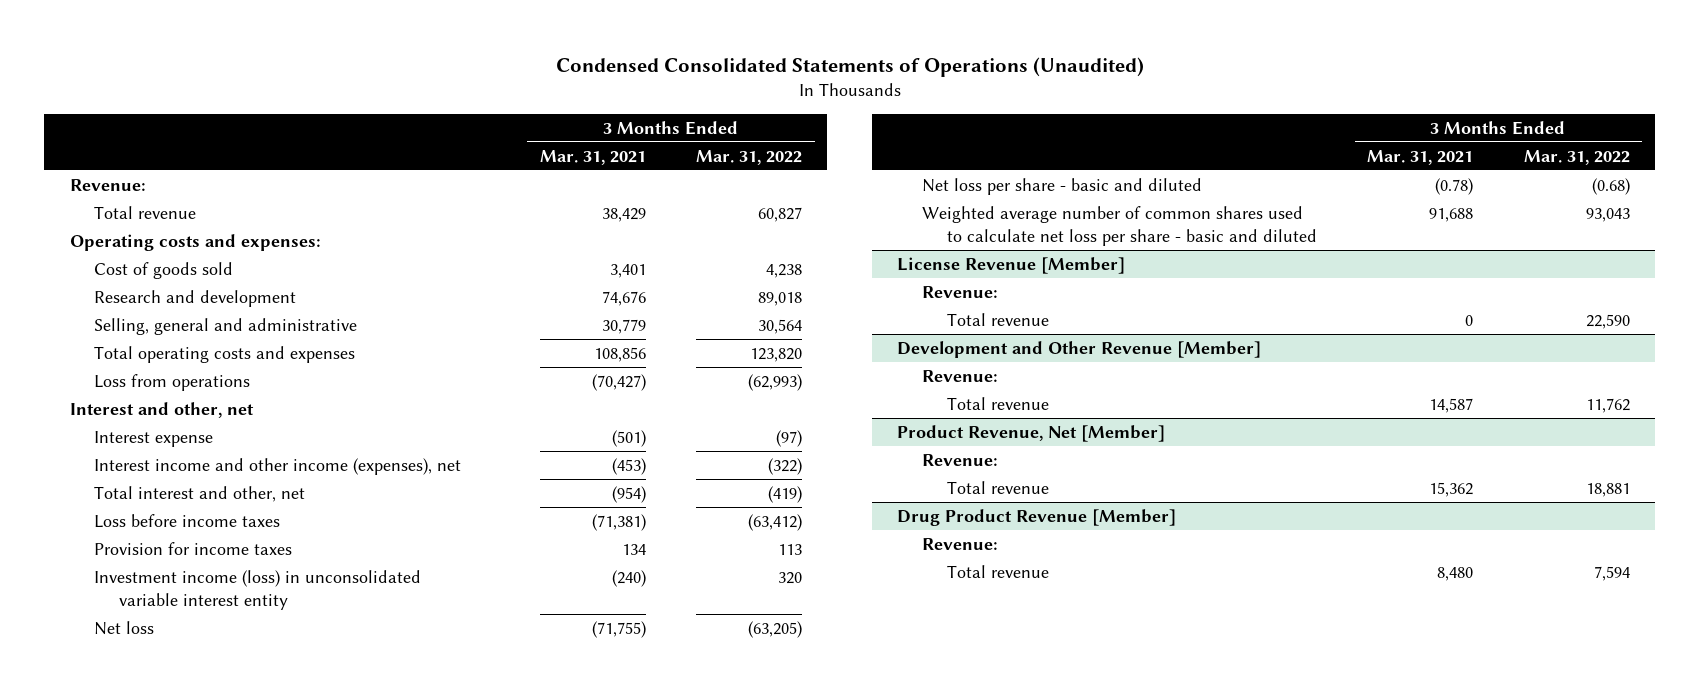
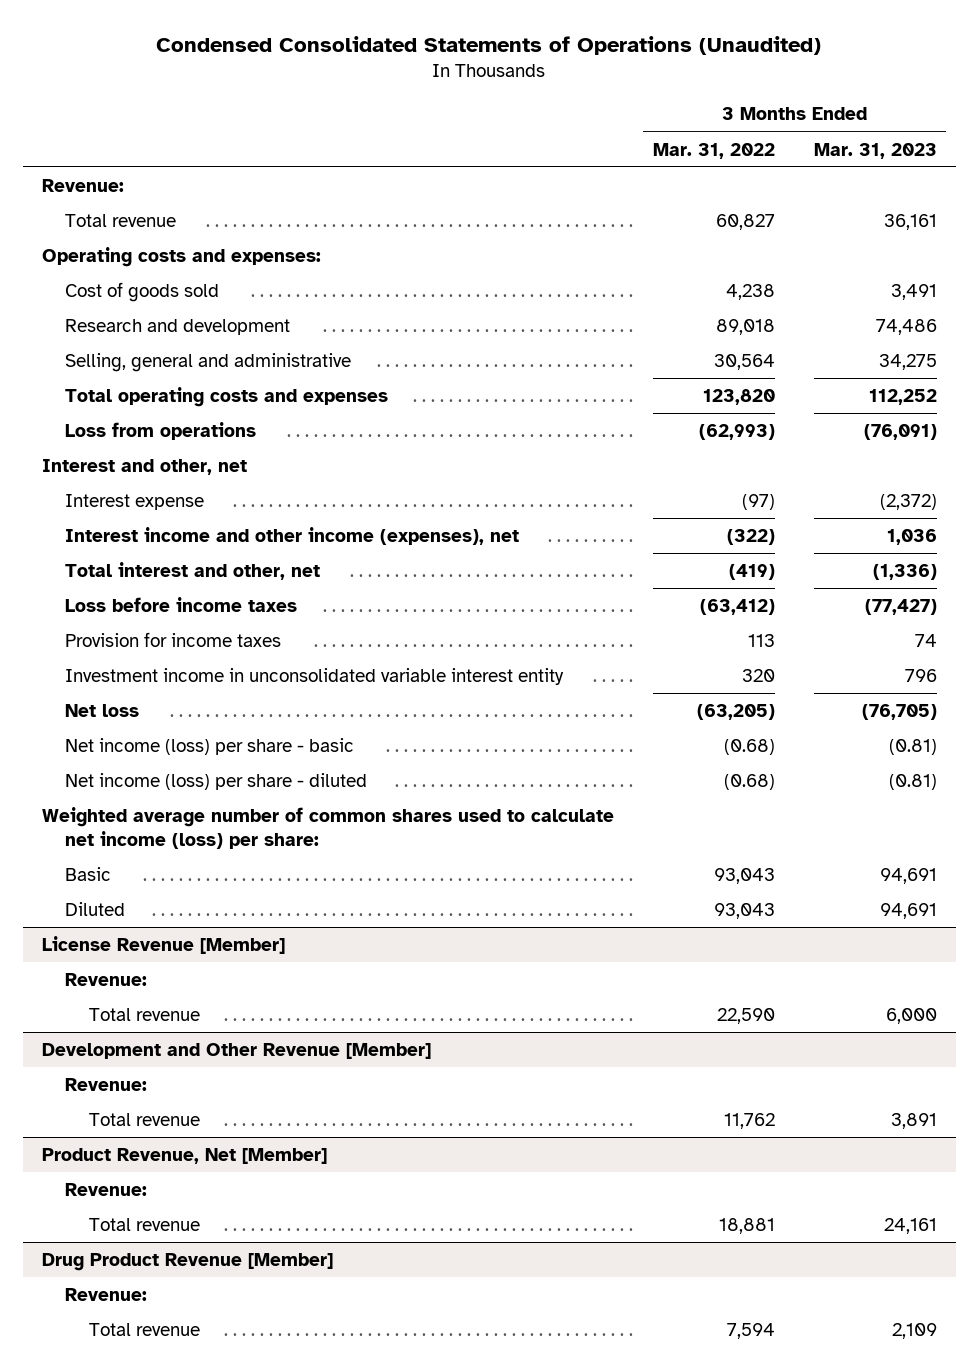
- | 3 Months Ended Mar. 31, 2021 | 3 Months Ended Mar. 31, 2022
+ | 3 Months Ended Mar. 31, 2022 | 3 Months Ended Mar. 31, 2023
- Investment income (loss) in unconsolidated variable interest entity | (240) | 320
+ Investment income in unconsolidated variable interest entity | 320 | 796
- Net loss per share - basic and diluted | (0.78) | (0.68)
- Weighted average number of common shares used to calculate net loss per share - basic and diluted | 91,688 | 93,043
+ Net income (loss) per share - basic | (0.68) | (0.81)
+ Net income (loss) per share - diluted | (0.68) | (0.81)
+ Weighted average number of common shares used to calculate net income (loss) per share:
+ Basic | 93,043 | 94,691
+ Diluted | 93,043 | 94,691

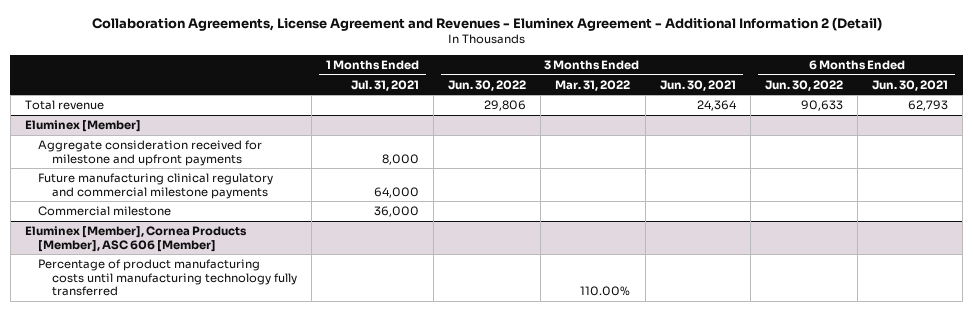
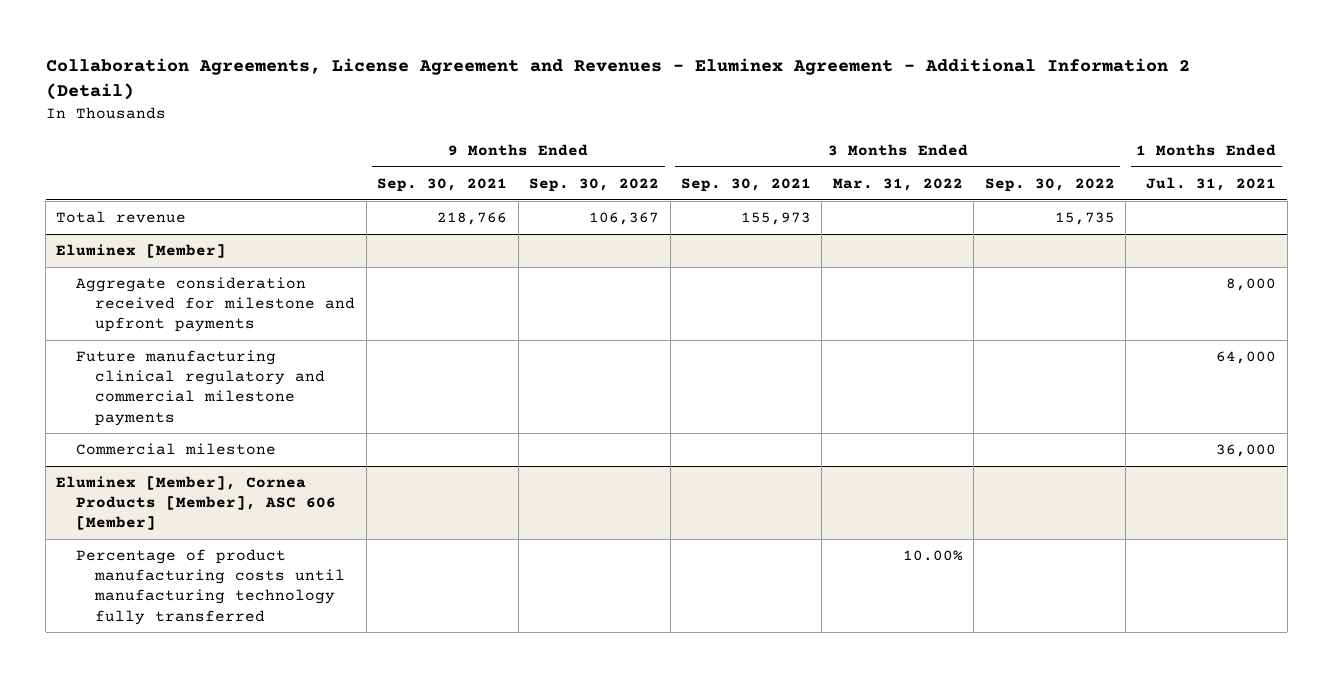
- | 1 Months Ended Jul. 31, 2021 | 3 Months Ended Jun. 30, 2022 | 3 Months Ended Mar. 31, 2022 | 3 Months Ended Jun. 30, 2021 | 6 Months Ended Jun. 30, 2022 | 6 Months Ended Jun. 30, 2021
+ | 9 Months Ended Sep. 30, 2021 | 9 Months Ended Sep. 30, 2022 | 3 Months Ended Sep. 30, 2021 | 3 Months Ended Mar. 31, 2022 | 3 Months Ended Sep. 30, 2022 | 1 Months Ended Jul. 31, 2021
@ Eluminex [Member], Cornea Products [Member], ASC 606 [Member]
- Percentage of product manufacturing costs until manufacturing technology fully transferred | | | 110.00% | | |
+ Percentage of product manufacturing costs until manufacturing technology fully transferred | | | | 10.00% | |

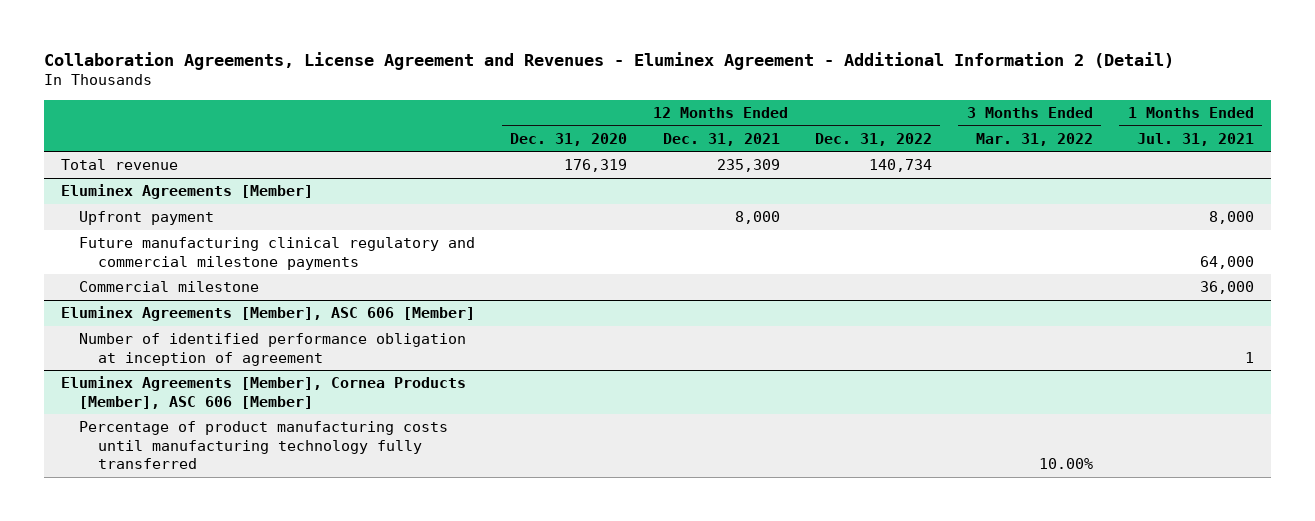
- | 9 Months Ended Sep. 30, 2021 | 9 Months Ended Sep. 30, 2022 | 3 Months Ended Sep. 30, 2021 | 3 Months Ended Mar. 31, 2022 | 3 Months Ended Sep. 30, 2022 | 1 Months Ended Jul. 31, 2021
+ | 12 Months Ended Dec. 31, 2020 | 12 Months Ended Dec. 31, 2021 | 12 Months Ended Dec. 31, 2022 | 3 Months Ended Mar. 31, 2022 | 1 Months Ended Jul. 31, 2021
- Eluminex [Member]
- Aggregate consideration received for milestone and upfront payments | | | | | | 8,000
+ Eluminex Agreements [Member]
+ Upfront payment | | 8,000 | | | 8,000
- Eluminex [Member], Cornea Products [Member], ASC 606 [Member]
+ Eluminex Agreements [Member], ASC 606 [Member]
+ Number of identified performance obligation at inception of agreement | | | | | 1
+ Eluminex Agreements [Member], Cornea Products [Member], ASC 606 [Member]

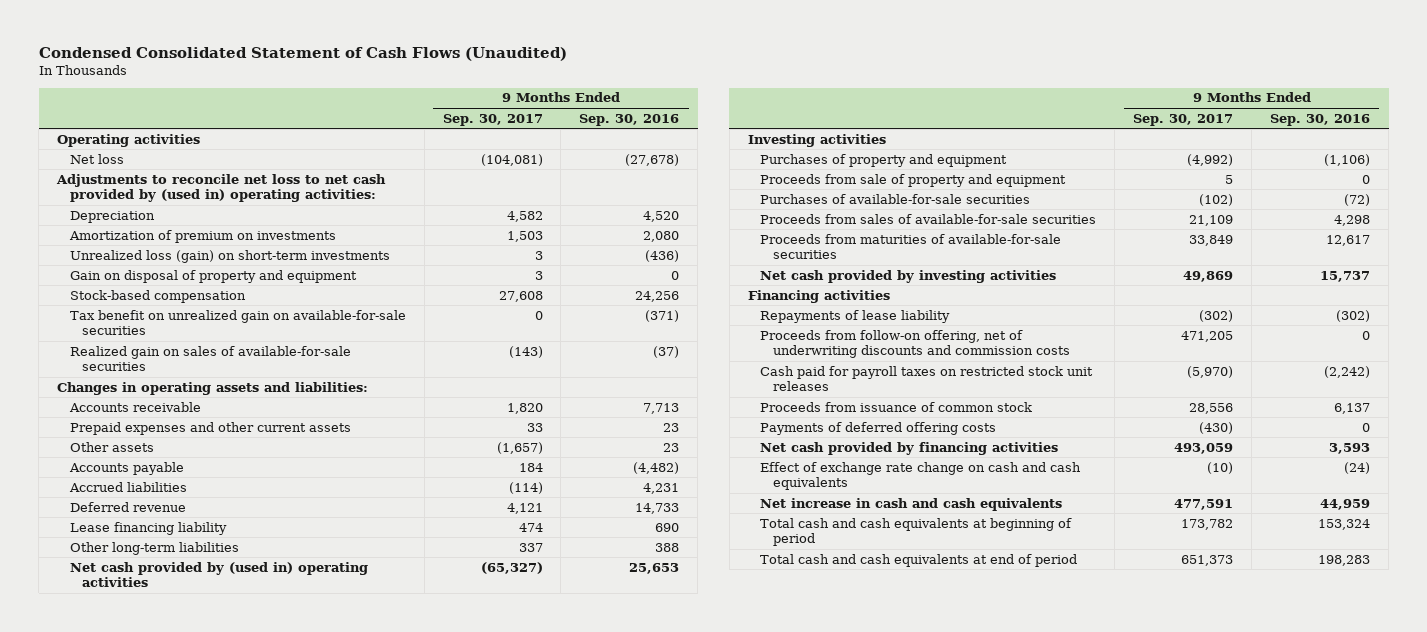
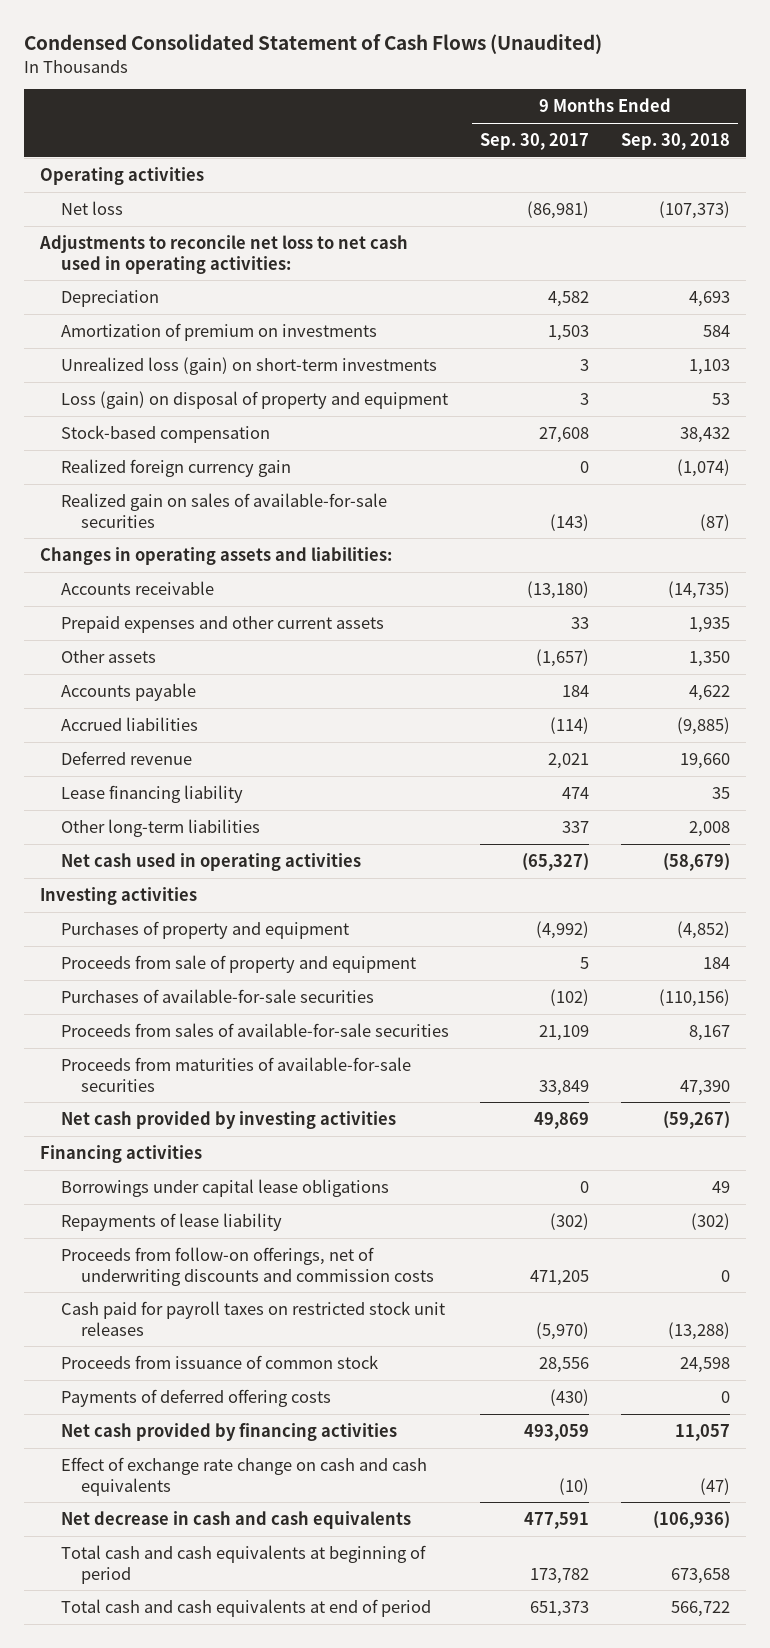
- | 9 Months Ended Sep. 30, 2017 | 9 Months Ended Sep. 30, 2016
+ | 9 Months Ended Sep. 30, 2017 | 9 Months Ended Sep. 30, 2018
- Net loss | (104,081) | (27,678)
- Adjustments to reconcile net loss to net cash provided by (used in) operating activities:
+ Net loss | (86,981) | (107,373)
+ Adjustments to reconcile net loss to net cash used in operating activities:
- Gain on disposal of property and equipment | 3 | 0
+ Loss (gain) on disposal of property and equipment | 3 | 53
- Tax benefit on unrealized gain on available-for-sale securities | 0 | (371)
+ Realized foreign currency gain | 0 | (1,074)
- Accounts receivable | 1,820 | 7,713
+ Accounts receivable | (13,180) | (14,735)
- Deferred revenue | 4,121 | 14,733
+ Deferred revenue | 2,021 | 19,660
- Net cash provided by (used in) operating activities | (65,327) | 25,653
+ Net cash used in operating activities | (65,327) | (58,679)
+ Borrowings under capital lease obligations | 0 | 49
- Proceeds from follow-on offering, net of underwriting discounts and commission costs | 471,205 | 0
+ Proceeds from follow-on offerings, net of underwriting discounts and commission costs | 471,205 | 0
- Net increase in cash and cash equivalents | 477,591 | 44,959
+ Net decrease in cash and cash equivalents | 477,591 | (106,936)

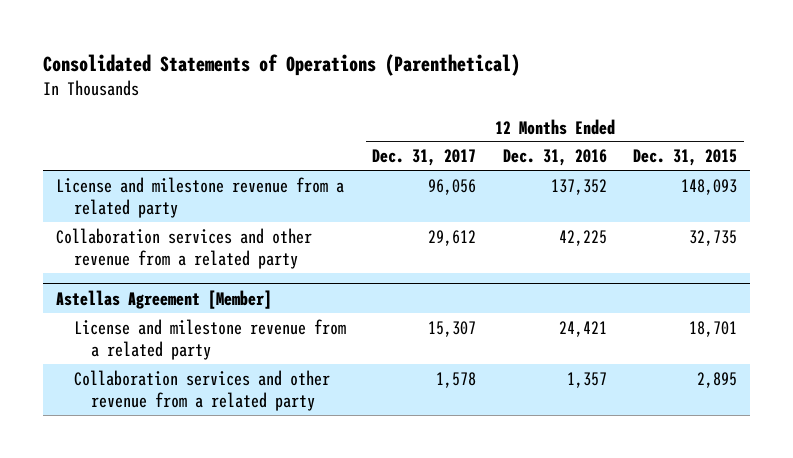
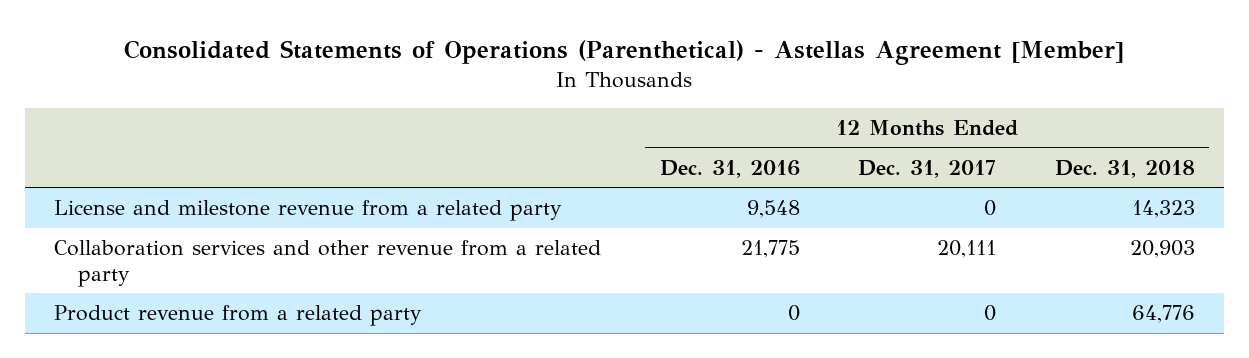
- Consolidated Statements of Operations (Parenthetical)
+ Consolidated Statements of Operations (Parenthetical) - Astellas Agreement [Member]
- | 12 Months Ended Dec. 31, 2017 | 12 Months Ended Dec. 31, 2016 | 12 Months Ended Dec. 31, 2015
+ | 12 Months Ended Dec. 31, 2016 | 12 Months Ended Dec. 31, 2017 | 12 Months Ended Dec. 31, 2018
- License and milestone revenue from a related party | 96,056 | 137,352 | 148,093
- Collaboration services and other revenue from a related party | 29,612 | 42,225 | 32,735
- Astellas Agreement [Member]
- License and milestone revenue from a related party | 15,307 | 24,421 | 18,701
- Collaboration services and other revenue from a related party | 1,578 | 1,357 | 2,895
+ License and milestone revenue from a related party | 9,548 | 0 | 14,323
+ Collaboration services and other revenue from a related party | 21,775 | 20,111 | 20,903
+ Product revenue from a related party | 0 | 0 | 64,776

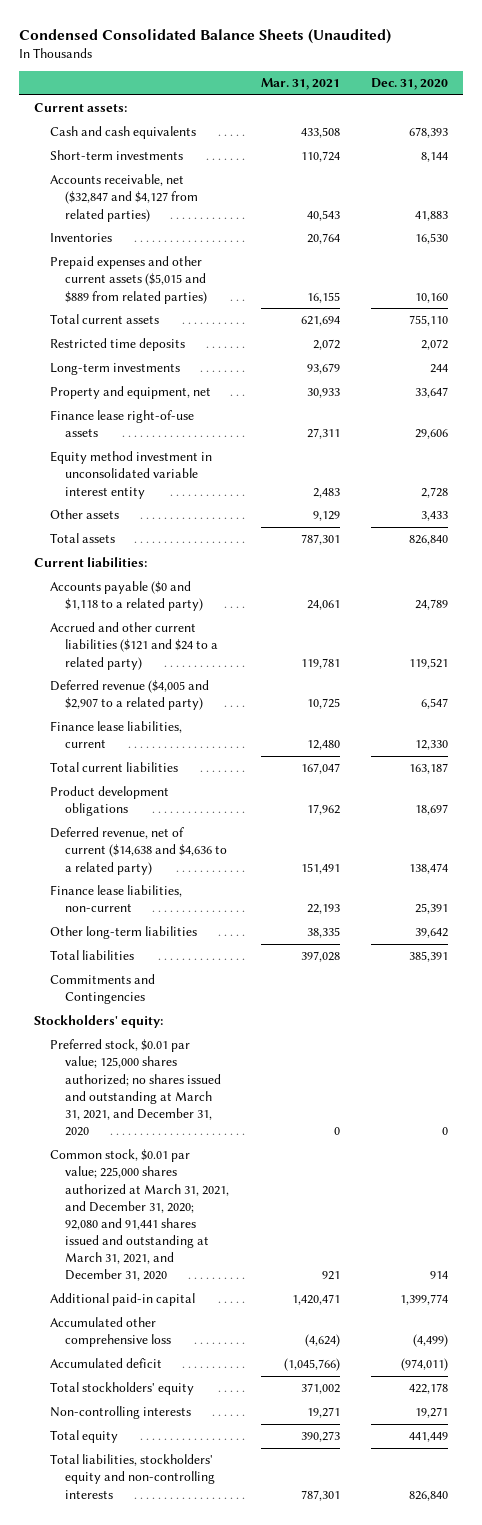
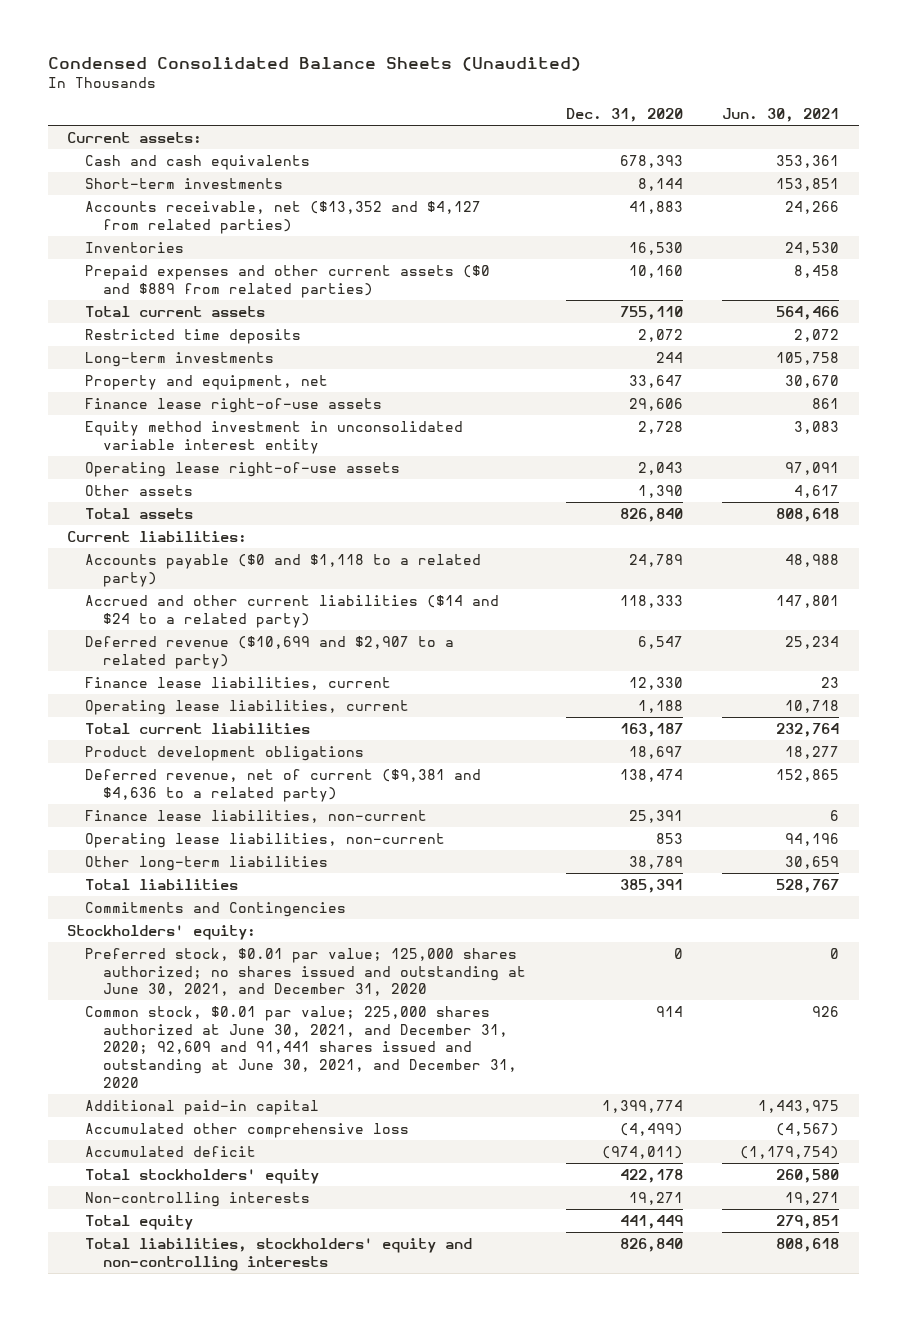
- | Mar. 31, 2021 | Dec. 31, 2020
+ | Dec. 31, 2020 | Jun. 30, 2021
- Accounts receivable, net ($32,847 and $4,127 from related parties) | 40,543 | 41,883
+ Accounts receivable, net ($13,352 and $4,127 from related parties) | 41,883 | 24,266
- Prepaid expenses and other current assets ($5,015 and $889 from related parties) | 16,155 | 10,160
+ Prepaid expenses and other current assets ($0 and $889 from related parties) | 10,160 | 8,458
- Other assets | 9,129 | 3,433
+ Operating lease right-of-use assets | 2,043 | 97,091
+ Other assets | 1,390 | 4,617
- Accrued and other current liabilities ($121 and $24 to a related party) | 119,781 | 119,521
- Deferred revenue ($4,005 and $2,907 to a related party) | 10,725 | 6,547
+ Accrued and other current liabilities ($14 and $24 to a related party) | 118,333 | 147,801
+ Deferred revenue ($10,699 and $2,907 to a related party) | 6,547 | 25,234
+ Operating lease liabilities, current | 1,188 | 10,718
- Deferred revenue, net of current ($14,638 and $4,636 to a related party) | 151,491 | 138,474
+ Deferred revenue, net of current ($9,381 and $4,636 to a related party) | 138,474 | 152,865
- Other long-term liabilities | 38,335 | 39,642
+ Operating lease liabilities, non-current | 853 | 94,196
+ Other long-term liabilities | 38,789 | 30,659
- Preferred stock, $0.01 par value; 125,000 shares authorized; no shares issued and outstanding at March 31, 2021, and December 31, 2020 | 0 | 0
- Common stock, $0.01 par value; 225,000 shares authorized at March 31, 2021, and December 31, 2020; 92,080 and 91,441 shares issued and outstanding at March 31, 2021, and December 31, 2020 | 921 | 914
+ Preferred stock, $0.01 par value; 125,000 shares authorized; no shares issued and outstanding at June 30, 2021, and December 31, 2020 | 0 | 0
+ Common stock, $0.01 par value; 225,000 shares authorized at June 30, 2021, and December 31, 2020; 92,609 and 91,441 shares issued and outstanding at June 30, 2021, and December 31, 2020 | 914 | 926

